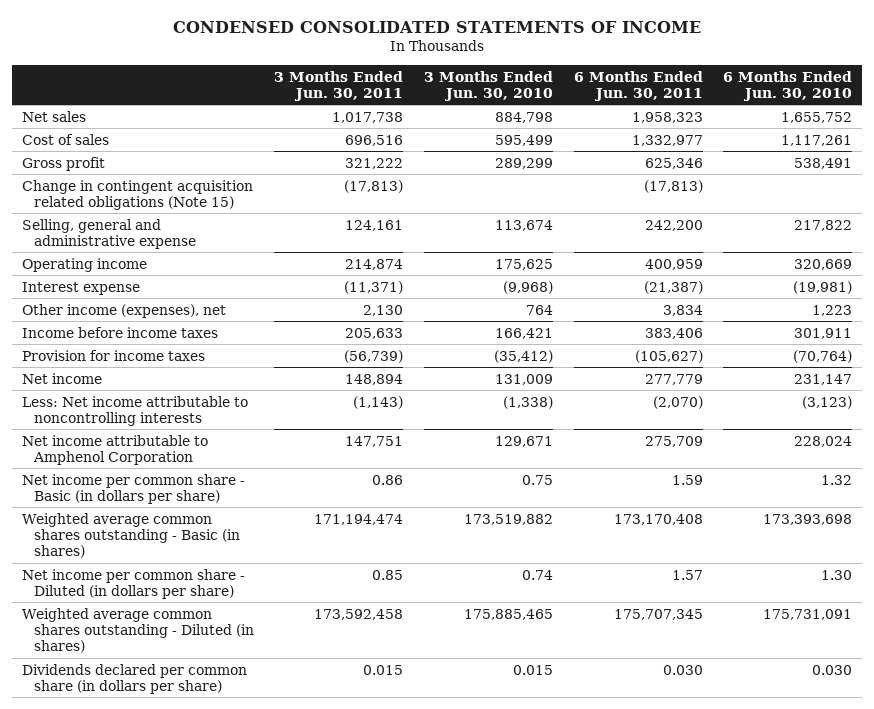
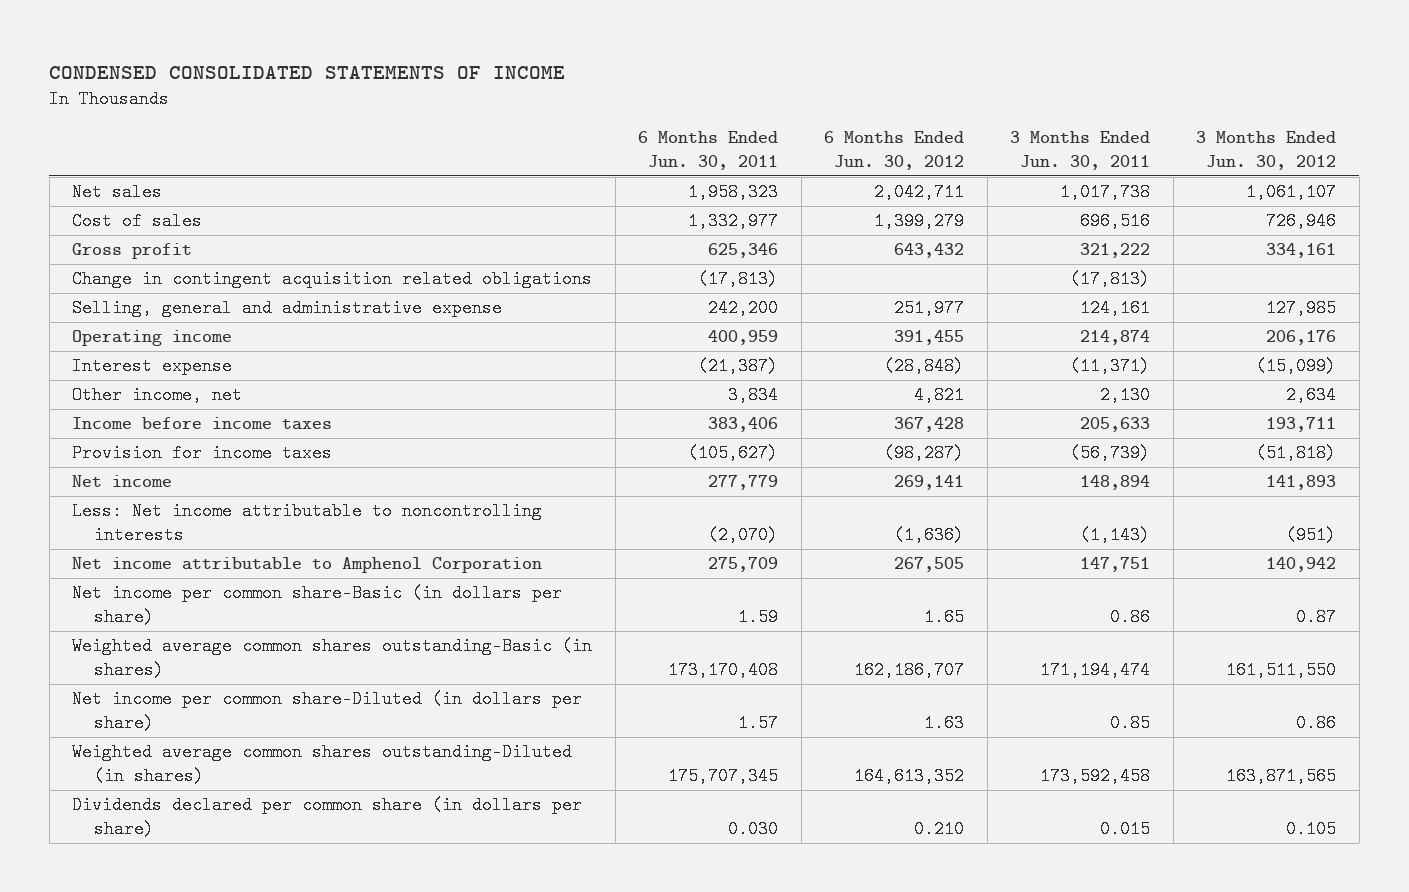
- | 3 Months Ended Jun. 30, 2011 | 3 Months Ended Jun. 30, 2010 | 6 Months Ended Jun. 30, 2011 | 6 Months Ended Jun. 30, 2010
+ | 6 Months Ended Jun. 30, 2011 | 6 Months Ended Jun. 30, 2012 | 3 Months Ended Jun. 30, 2011 | 3 Months Ended Jun. 30, 2012
- Change in contingent acquisition related obligations (Note 15) | (17,813) | | (17,813) |
+ Change in contingent acquisition related obligations | (17,813) | | (17,813) |
- Other income (expenses), net | 2,130 | 764 | 3,834 | 1,223
+ Other income, net | 3,834 | 4,821 | 2,130 | 2,634
- Net income per common share - Basic (in dollars per share) | 0.86 | 0.75 | 1.59 | 1.32
- Weighted average common shares outstanding - Basic (in shares) | 171,194,474 | 173,519,882 | 173,170,408 | 173,393,698
- Net income per common share - Diluted (in dollars per share) | 0.85 | 0.74 | 1.57 | 1.30
- Weighted average common shares outstanding - Diluted (in shares) | 173,592,458 | 175,885,465 | 175,707,345 | 175,731,091
+ Net income per common share-Basic (in dollars per share) | 1.59 | 1.65 | 0.86 | 0.87
+ Weighted average common shares outstanding-Basic (in shares) | 173,170,408 | 162,186,707 | 171,194,474 | 161,511,550
+ Net income per common share-Diluted (in dollars per share) | 1.57 | 1.63 | 0.85 | 0.86
+ Weighted average common shares outstanding-Diluted (in shares) | 175,707,345 | 164,613,352 | 173,592,458 | 163,871,565

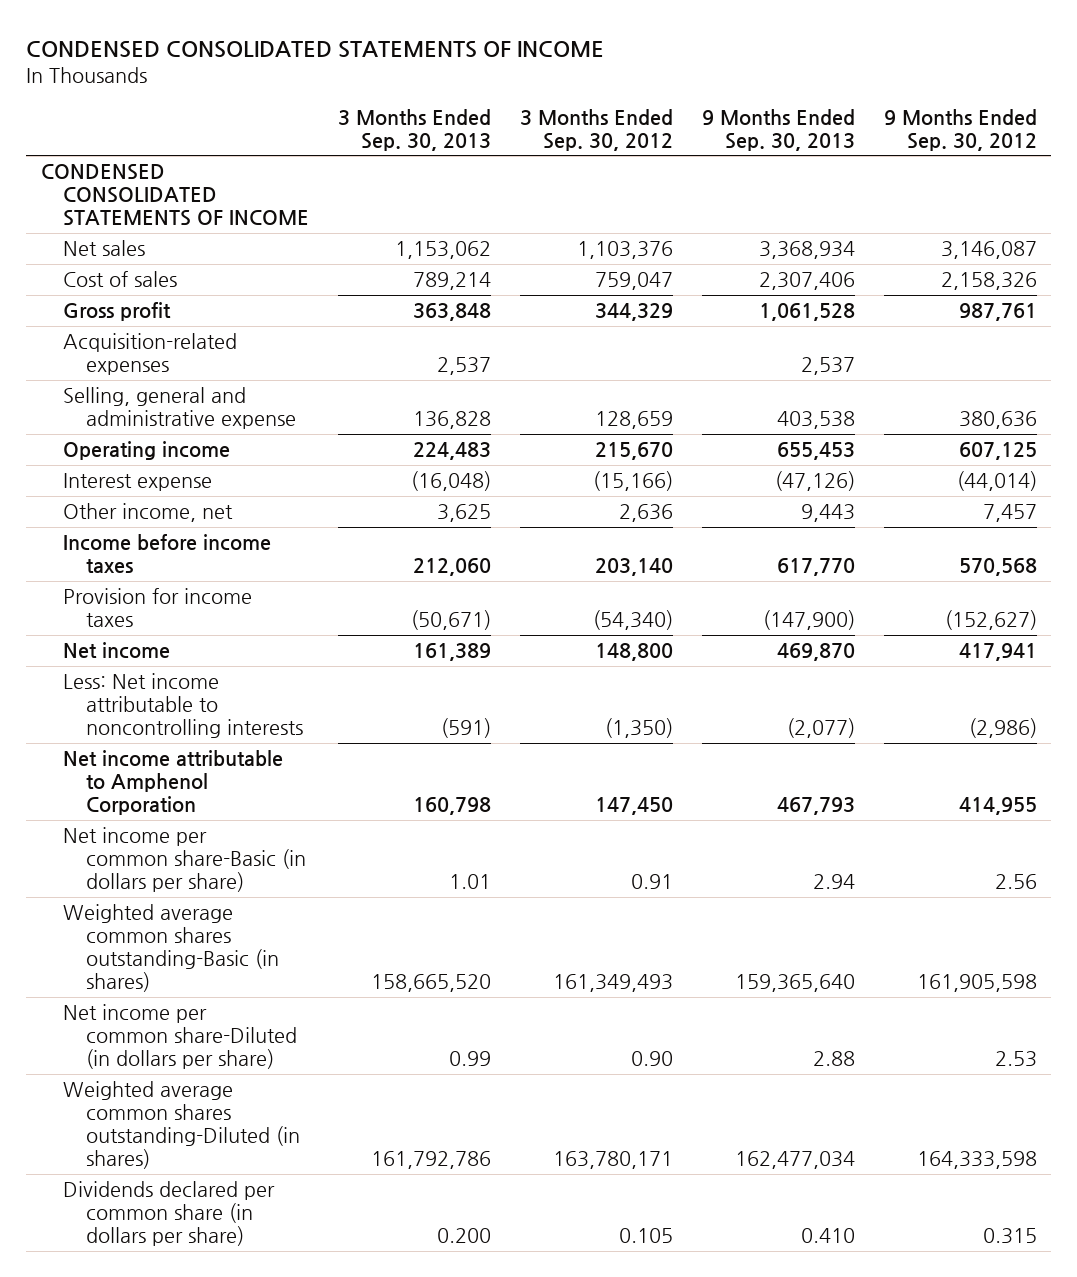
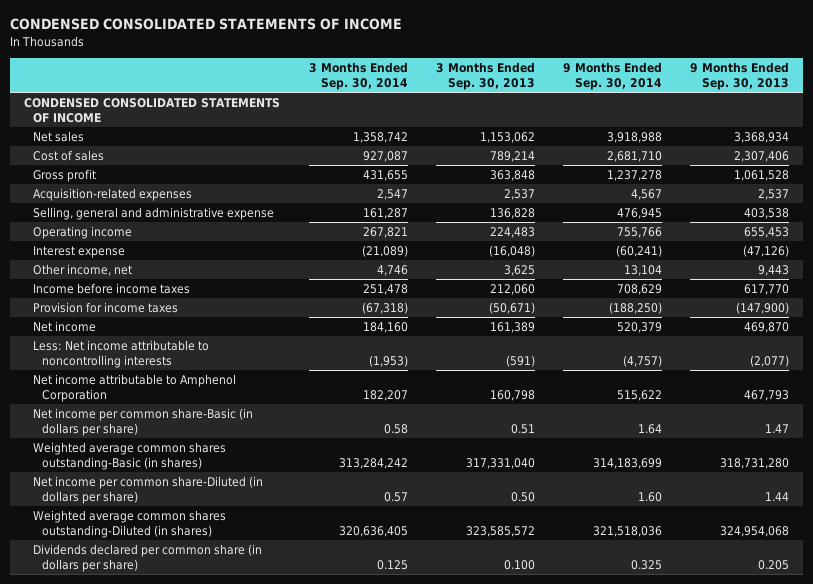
- | 3 Months Ended Sep. 30, 2013 | 3 Months Ended Sep. 30, 2012 | 9 Months Ended Sep. 30, 2013 | 9 Months Ended Sep. 30, 2012
+ | 3 Months Ended Sep. 30, 2014 | 3 Months Ended Sep. 30, 2013 | 9 Months Ended Sep. 30, 2014 | 9 Months Ended Sep. 30, 2013
- Net income per common share-Basic (in dollars per share) | 1.01 | 0.91 | 2.94 | 2.56
- Weighted average common shares outstanding-Basic (in shares) | 158,665,520 | 161,349,493 | 159,365,640 | 161,905,598
- Net income per common share-Diluted (in dollars per share) | 0.99 | 0.90 | 2.88 | 2.53
- Weighted average common shares outstanding-Diluted (in shares) | 161,792,786 | 163,780,171 | 162,477,034 | 164,333,598
- Dividends declared per common share (in dollars per share) | 0.200 | 0.105 | 0.410 | 0.315
+ Net income per common share-Basic (in dollars per share) | 0.58 | 0.51 | 1.64 | 1.47
+ Weighted average common shares outstanding-Basic (in shares) | 313,284,242 | 317,331,040 | 314,183,699 | 318,731,280
+ Net income per common share-Diluted (in dollars per share) | 0.57 | 0.50 | 1.60 | 1.44
+ Weighted average common shares outstanding-Diluted (in shares) | 320,636,405 | 323,585,572 | 321,518,036 | 324,954,068
+ Dividends declared per common share (in dollars per share) | 0.125 | 0.100 | 0.325 | 0.205

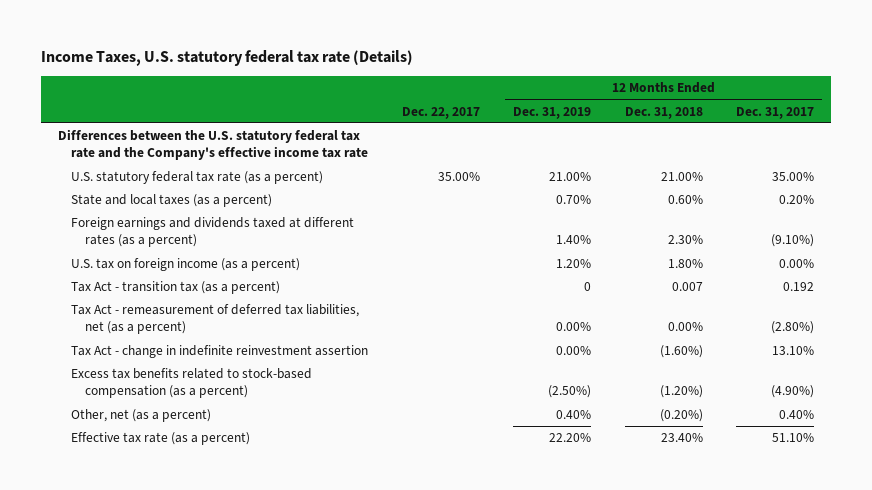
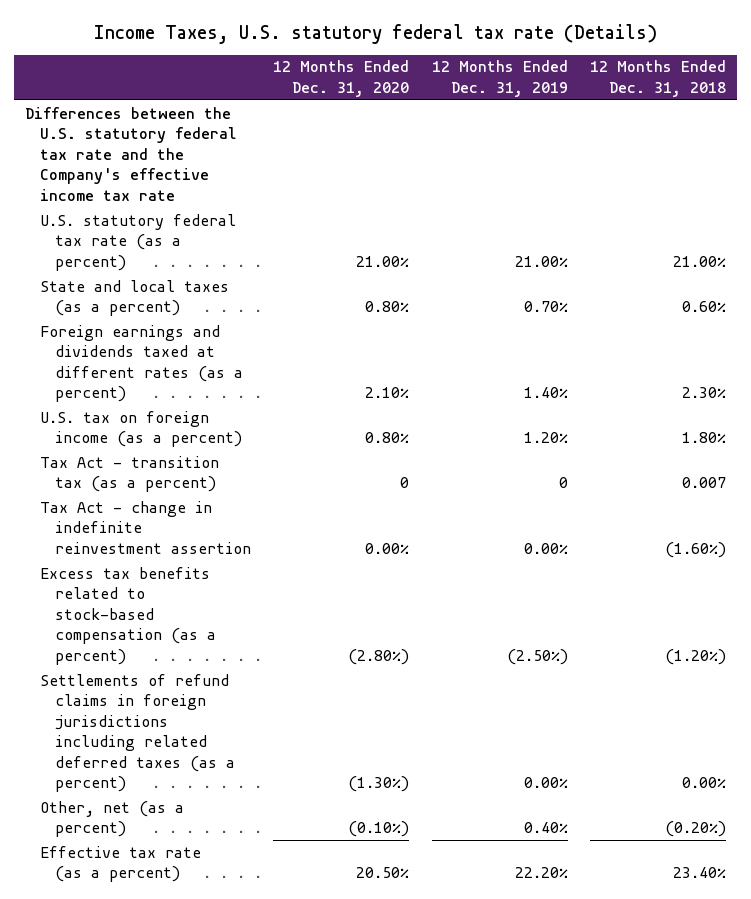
- | Dec. 22, 2017 | 12 Months Ended Dec. 31, 2019 | 12 Months Ended Dec. 31, 2018 | 12 Months Ended Dec. 31, 2017
+ | 12 Months Ended Dec. 31, 2020 | 12 Months Ended Dec. 31, 2019 | 12 Months Ended Dec. 31, 2018
- Tax Act - remeasurement of deferred tax liabilities, net (as a percent) | | 0.00% | 0.00% | (2.80%)
+ Settlements of refund claims in foreign jurisdictions including related deferred taxes (as a percent) | (1.30%) | 0.00% | 0.00%

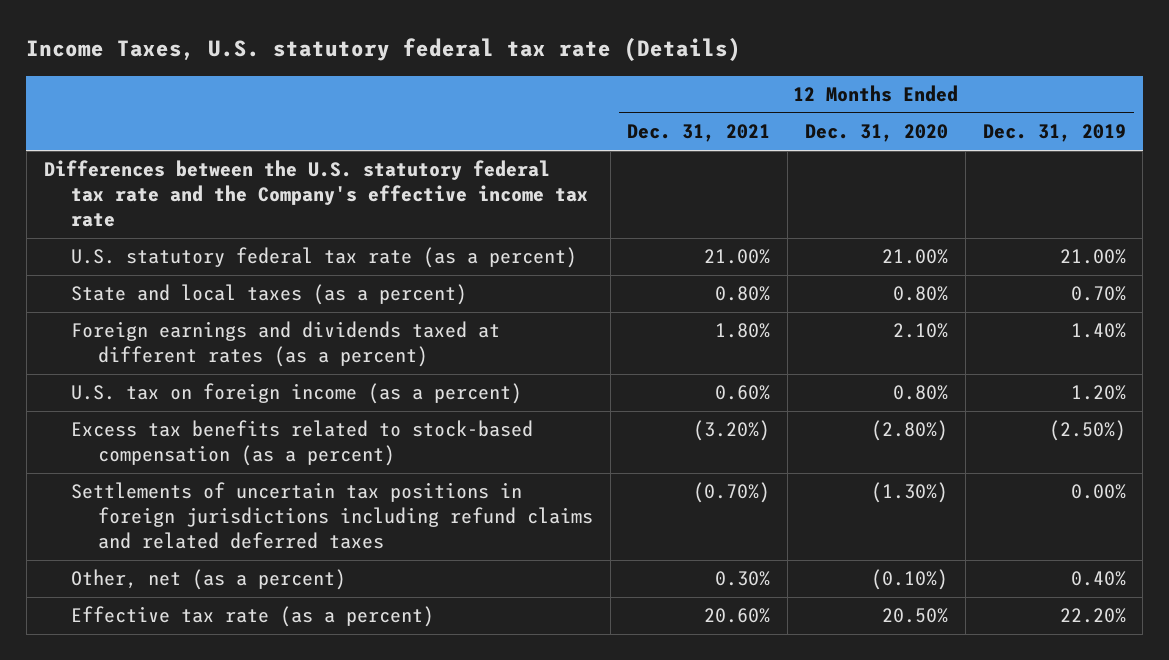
- | 12 Months Ended Dec. 31, 2020 | 12 Months Ended Dec. 31, 2019 | 12 Months Ended Dec. 31, 2018
+ | 12 Months Ended Dec. 31, 2021 | 12 Months Ended Dec. 31, 2020 | 12 Months Ended Dec. 31, 2019
- Tax Act - transition tax (as a percent) | 0 | 0 | 0.007
- Tax Act - change in indefinite reinvestment assertion | 0.00% | 0.00% | (1.60%)
- Settlements of refund claims in foreign jurisdictions including related deferred taxes (as a percent) | (1.30%) | 0.00% | 0.00%
+ Settlements of uncertain tax positions in foreign jurisdictions including refund claims and related deferred taxes | (0.70%) | (1.30%) | 0.00%

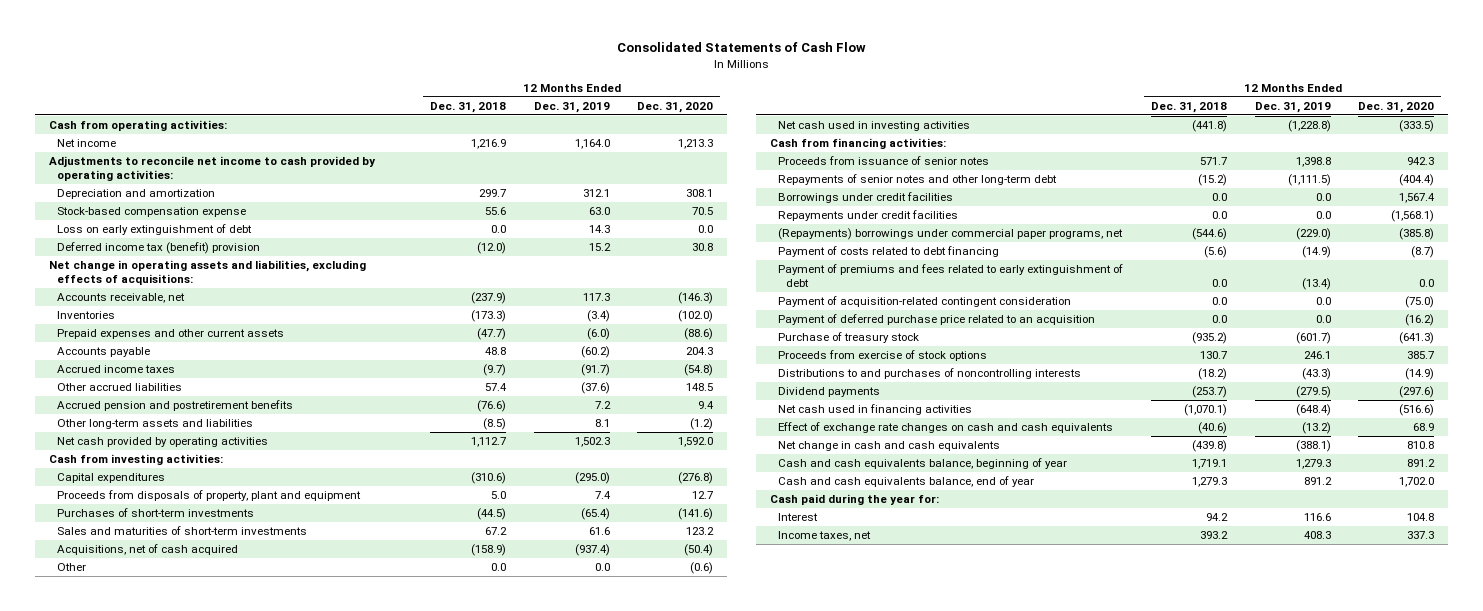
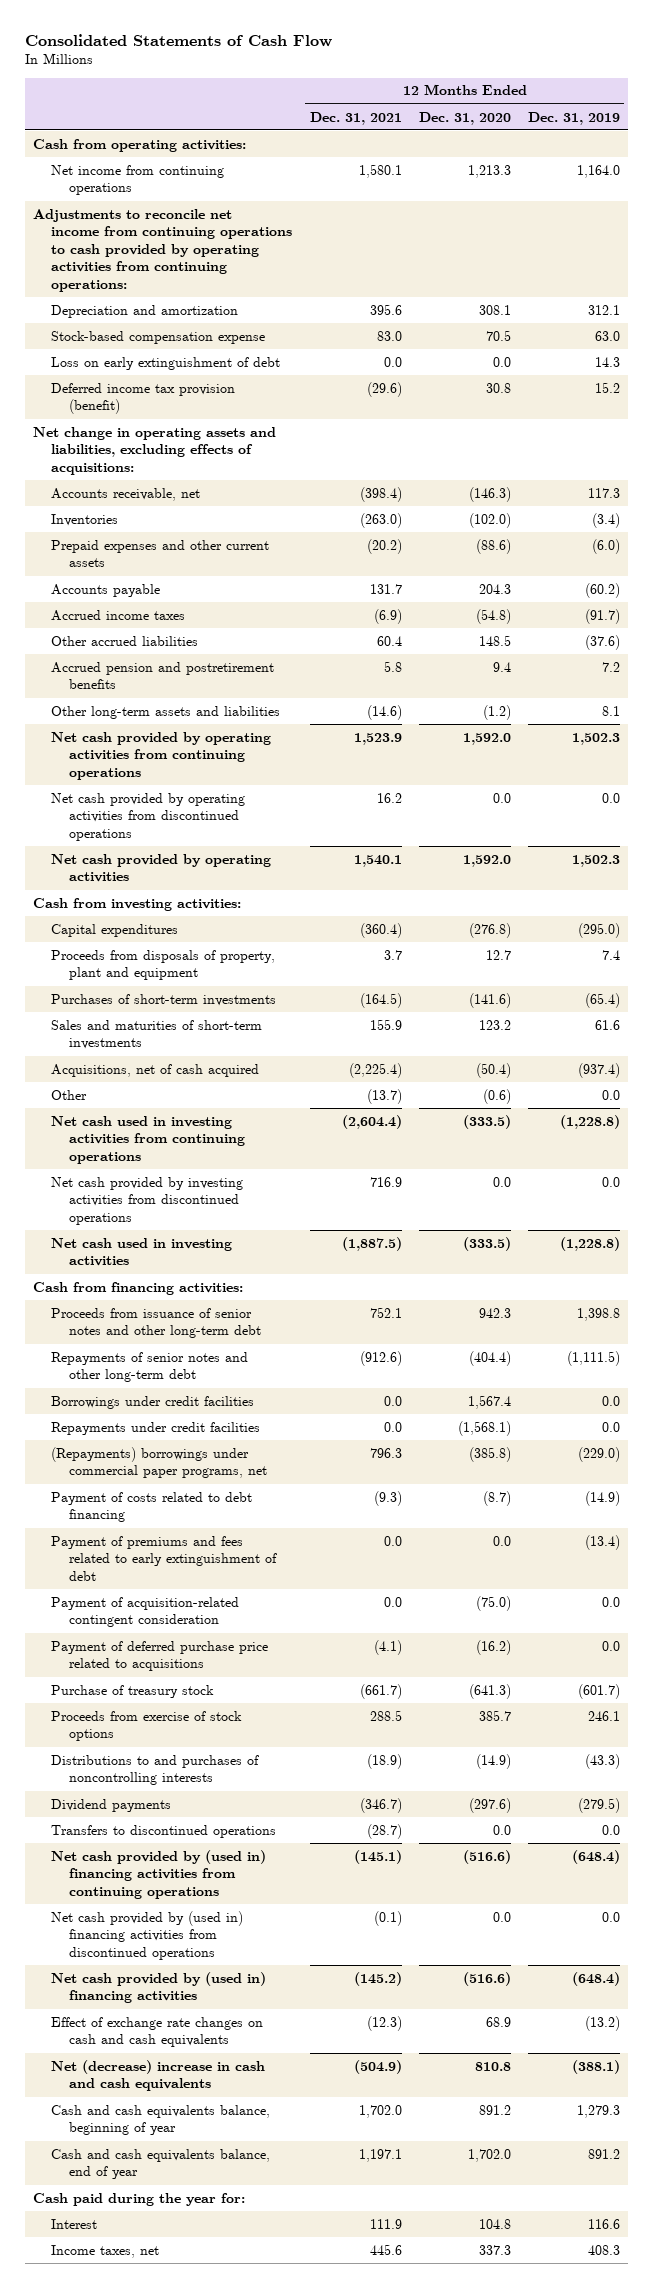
- | 12 Months Ended Dec. 31, 2018 | 12 Months Ended Dec. 31, 2019 | 12 Months Ended Dec. 31, 2020
+ | 12 Months Ended Dec. 31, 2021 | 12 Months Ended Dec. 31, 2020 | 12 Months Ended Dec. 31, 2019
- Net income | 1,216.9 | 1,164.0 | 1,213.3
- Adjustments to reconcile net income to cash provided by operating activities:
+ Net income from continuing operations | 1,580.1 | 1,213.3 | 1,164.0
+ Adjustments to reconcile net income from continuing operations to cash provided by operating activities from continuing operations:
- Deferred income tax (benefit) provision | (12.0) | 15.2 | 30.8
+ Deferred income tax provision (benefit) | (29.6) | 30.8 | 15.2
+ Net cash provided by operating activities from continuing operations | 1,523.9 | 1,592.0 | 1,502.3
+ Net cash provided by operating activities from discontinued operations | 16.2 | 0.0 | 0.0
+ Net cash used in investing activities from continuing operations | (2,604.4) | (333.5) | (1,228.8)
+ Net cash provided by investing activities from discontinued operations | 716.9 | 0.0 | 0.0
- Proceeds from issuance of senior notes | 571.7 | 1,398.8 | 942.3
+ Proceeds from issuance of senior notes and other long-term debt | 752.1 | 942.3 | 1,398.8
- Payment of deferred purchase price related to an acquisition | 0.0 | 0.0 | (16.2)
+ Payment of deferred purchase price related to acquisitions | (4.1) | (16.2) | 0.0
- Net cash used in financing activities | (1,070.1) | (648.4) | (516.6)
+ Transfers to discontinued operations | (28.7) | 0.0 | 0.0
+ Net cash provided by (used in) financing activities from continuing operations | (145.1) | (516.6) | (648.4)
+ Net cash provided by (used in) financing activities from discontinued operations | (0.1) | 0.0 | 0.0
+ Net cash provided by (used in) financing activities | (145.2) | (516.6) | (648.4)
- Net change in cash and cash equivalents | (439.8) | (388.1) | 810.8
+ Net (decrease) increase in cash and cash equivalents | (504.9) | 810.8 | (388.1)

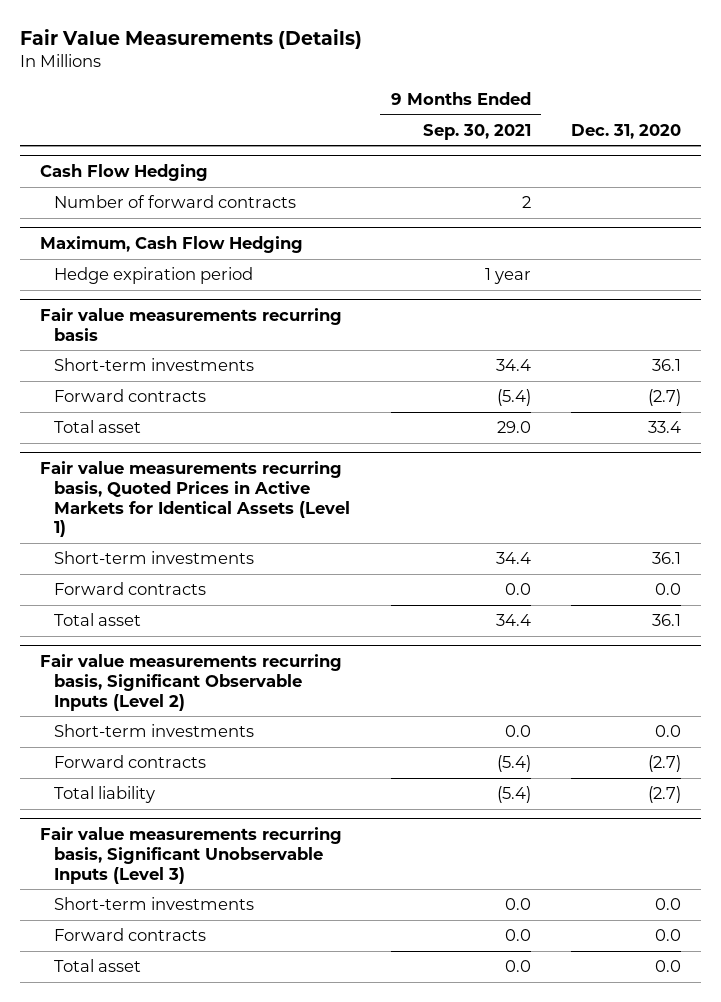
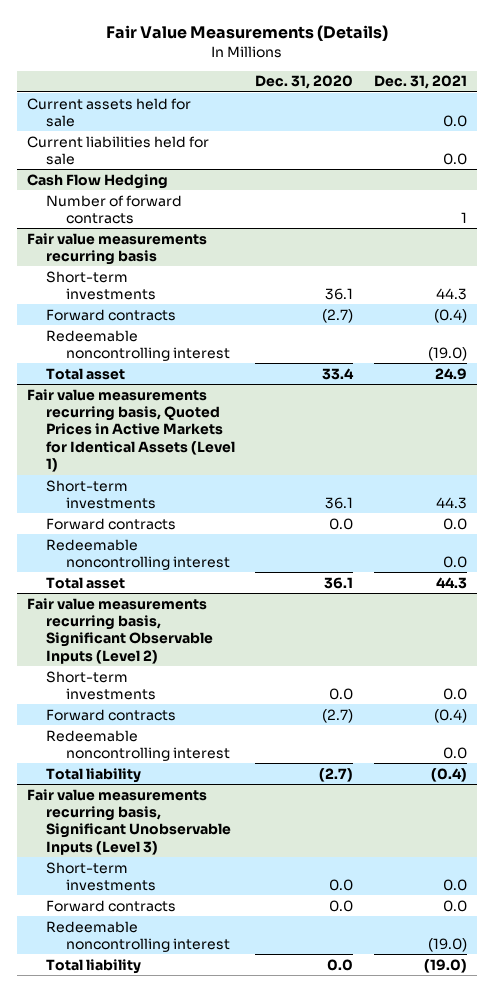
- | 9 Months Ended Sep. 30, 2021 | Dec. 31, 2020
+ | Dec. 31, 2020 | Dec. 31, 2021
+ Current assets held for sale | | 0.0
+ Current liabilities held for sale | | 0.0
- Maximum, Cash Flow Hedging
- Hedge expiration period | 1 year |
@ Fair value measurements recurring basis
+ Redeemable noncontrolling interest | | (19.0)
@ Fair value measurements recurring basis, Quoted Prices in Active Markets for Identical Assets (Level 1)
+ Redeemable noncontrolling interest | | 0.0
@ Fair value measurements recurring basis, Significant Observable Inputs (Level 2)
+ Redeemable noncontrolling interest | | 0.0
@ Fair value measurements recurring basis, Significant Unobservable Inputs (Level 3)
- Total asset | 0.0 | 0.0
+ Redeemable noncontrolling interest | | (19.0)
+ Total liability | 0.0 | (19.0)

